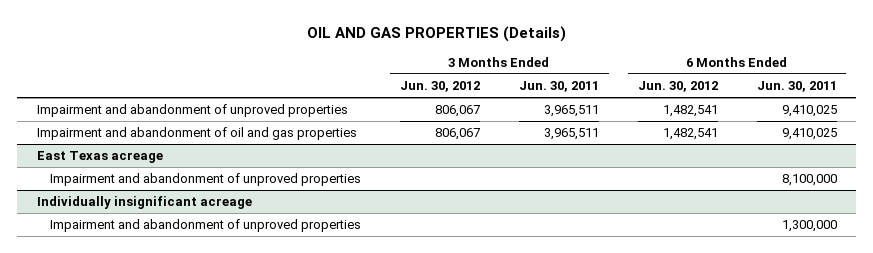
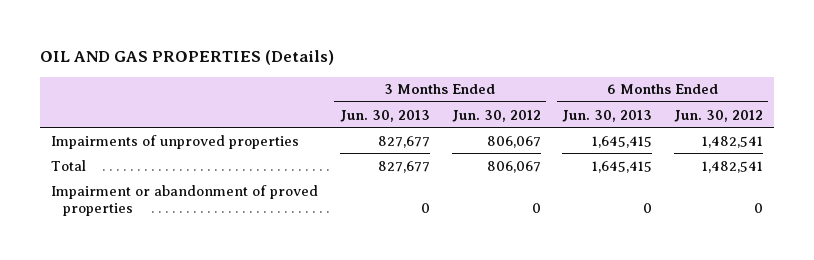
- | 3 Months Ended Jun. 30, 2012 | 3 Months Ended Jun. 30, 2011 | 6 Months Ended Jun. 30, 2012 | 6 Months Ended Jun. 30, 2011
+ | 3 Months Ended Jun. 30, 2013 | 3 Months Ended Jun. 30, 2012 | 6 Months Ended Jun. 30, 2013 | 6 Months Ended Jun. 30, 2012
- Impairment and abandonment of unproved properties | 806,067 | 3,965,511 | 1,482,541 | 9,410,025
- Impairment and abandonment of oil and gas properties | 806,067 | 3,965,511 | 1,482,541 | 9,410,025
- East Texas acreage
- Impairment and abandonment of unproved properties | | | | 8,100,000
- Individually insignificant acreage
- Impairment and abandonment of unproved properties | | | | 1,300,000
+ Impairments of unproved properties | 827,677 | 806,067 | 1,645,415 | 1,482,541
+ Total | 827,677 | 806,067 | 1,645,415 | 1,482,541
+ Impairment or abandonment of proved properties | 0 | 0 | 0 | 0

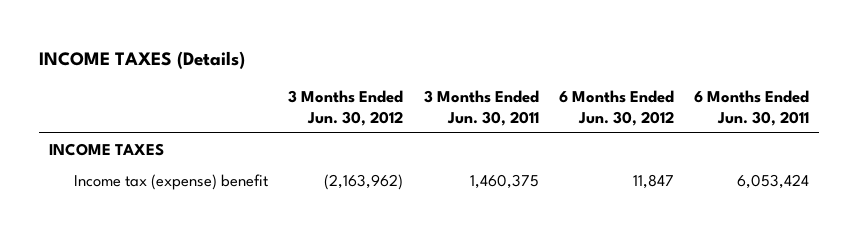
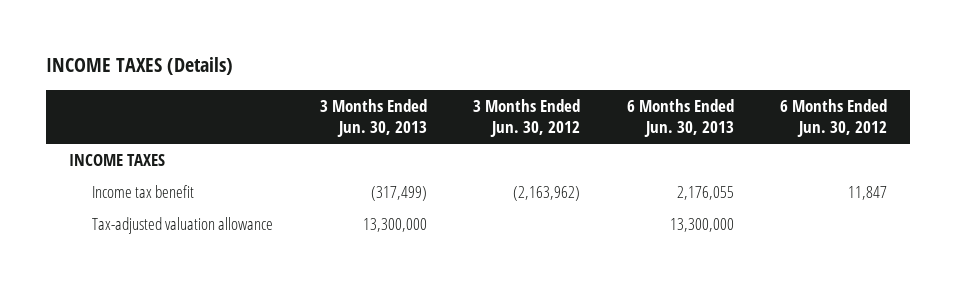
- | 3 Months Ended Jun. 30, 2012 | 3 Months Ended Jun. 30, 2011 | 6 Months Ended Jun. 30, 2012 | 6 Months Ended Jun. 30, 2011
+ | 3 Months Ended Jun. 30, 2013 | 3 Months Ended Jun. 30, 2012 | 6 Months Ended Jun. 30, 2013 | 6 Months Ended Jun. 30, 2012
- Income tax (expense) benefit | (2,163,962) | 1,460,375 | 11,847 | 6,053,424
+ Income tax benefit | (317,499) | (2,163,962) | 2,176,055 | 11,847
+ Tax-adjusted valuation allowance | 13,300,000 | | 13,300,000 |

